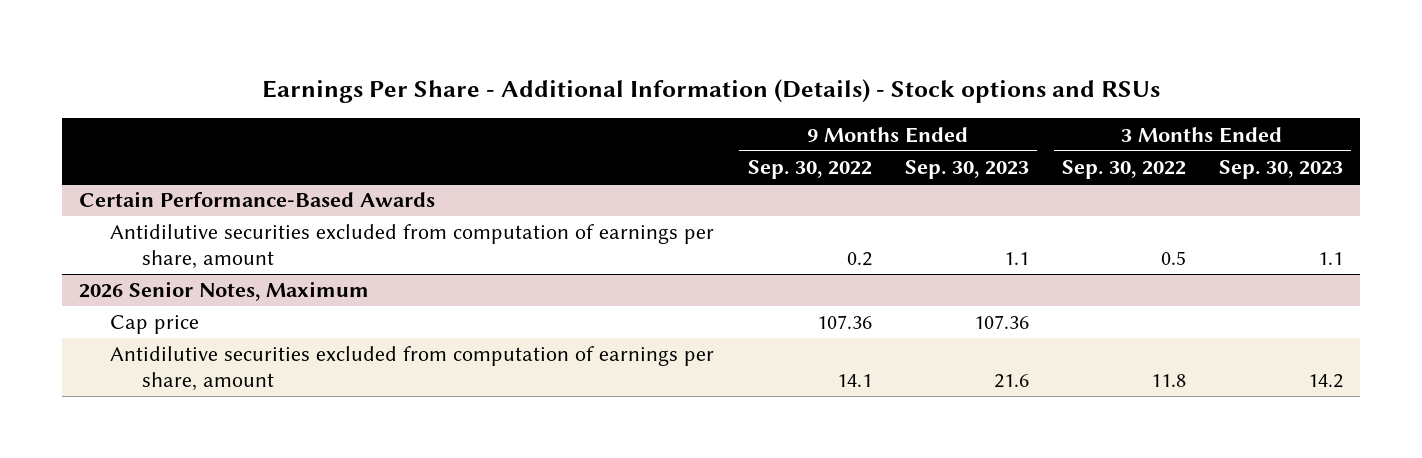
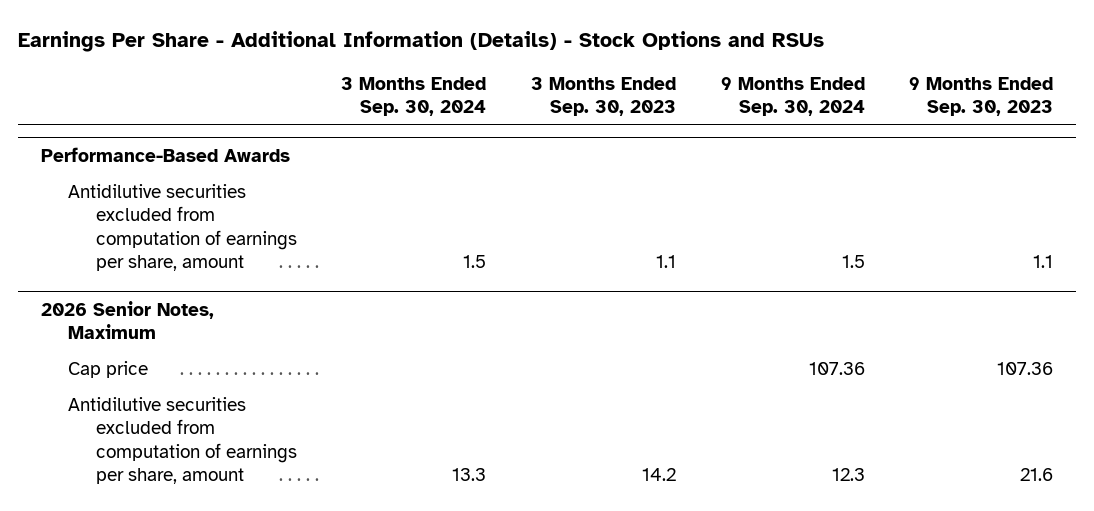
- Earnings Per Share - Additional Information (Details) - Stock options and RSUs
+ Earnings Per Share - Additional Information (Details) - Stock Options and RSUs
- | 9 Months Ended Sep. 30, 2022 | 9 Months Ended Sep. 30, 2023 | 3 Months Ended Sep. 30, 2022 | 3 Months Ended Sep. 30, 2023
+ | 3 Months Ended Sep. 30, 2024 | 3 Months Ended Sep. 30, 2023 | 9 Months Ended Sep. 30, 2024 | 9 Months Ended Sep. 30, 2023
- Certain Performance-Based Awards
+ Performance-Based Awards

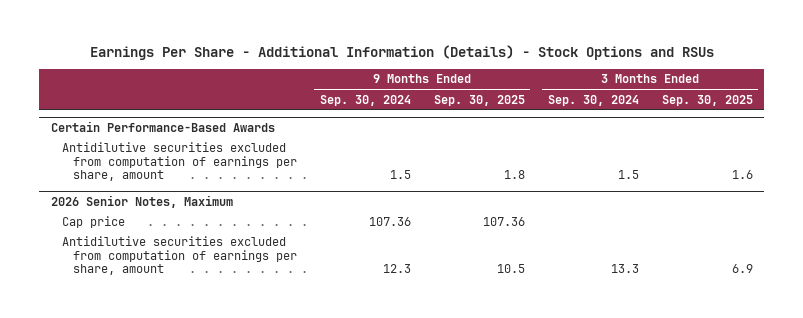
- | 3 Months Ended Sep. 30, 2024 | 3 Months Ended Sep. 30, 2023 | 9 Months Ended Sep. 30, 2024 | 9 Months Ended Sep. 30, 2023
+ | 9 Months Ended Sep. 30, 2024 | 9 Months Ended Sep. 30, 2025 | 3 Months Ended Sep. 30, 2024 | 3 Months Ended Sep. 30, 2025
- Performance-Based Awards
+ Certain Performance-Based Awards

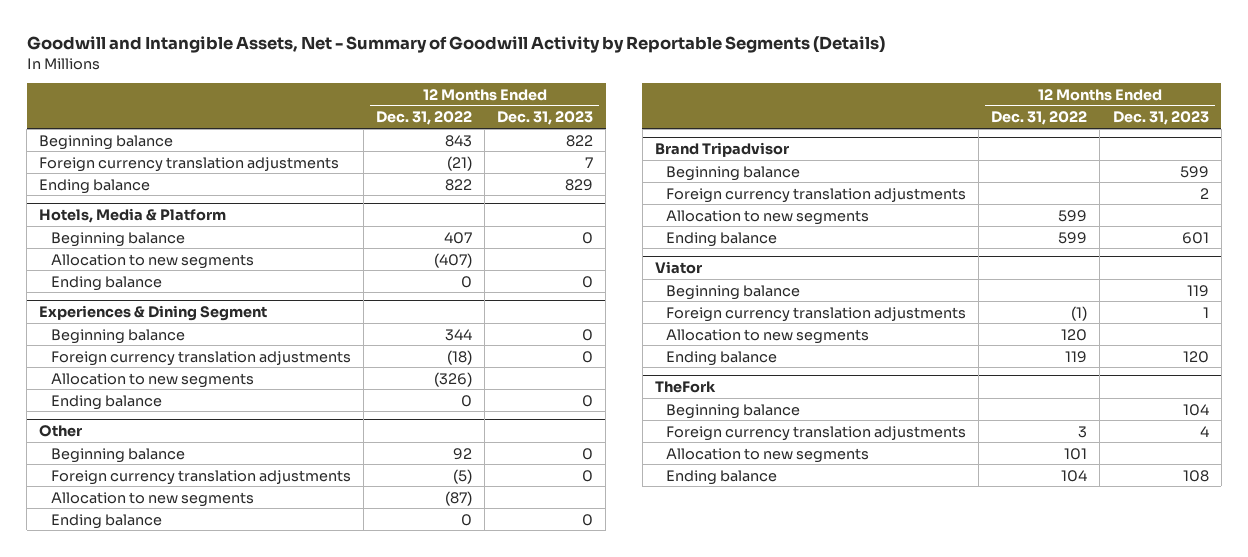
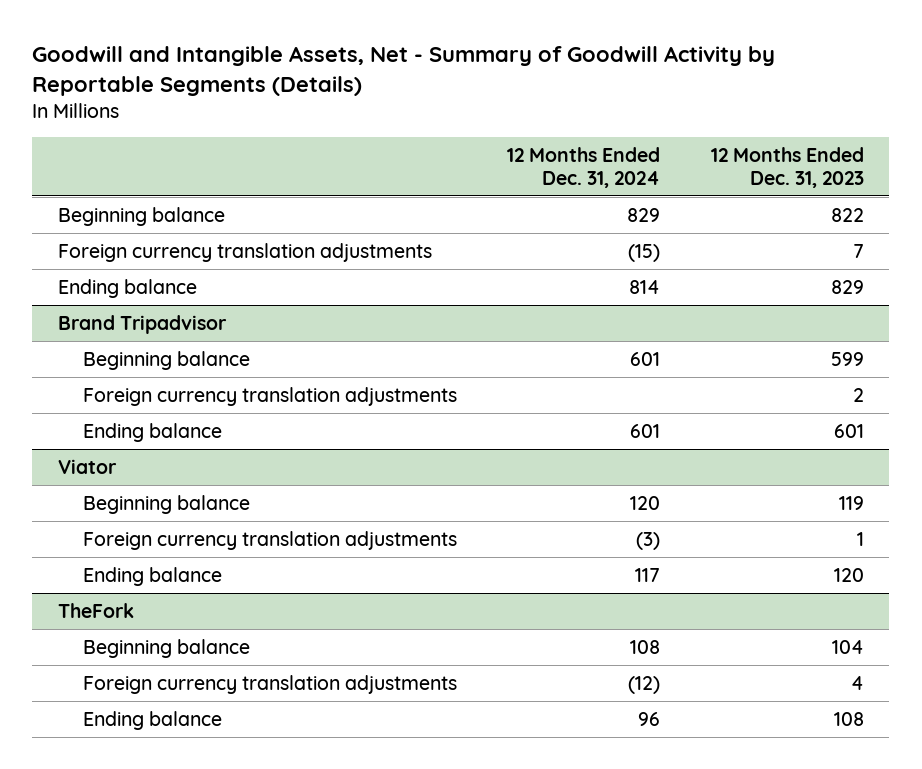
- | 12 Months Ended Dec. 31, 2022 | 12 Months Ended Dec. 31, 2023
+ | 12 Months Ended Dec. 31, 2024 | 12 Months Ended Dec. 31, 2023
- Hotels, Media & Platform
- Beginning balance | 407 | 0
- Allocation to new segments | (407) |
- Ending balance | 0 | 0
- Experiences & Dining Segment
- Beginning balance | 344 | 0
- Foreign currency translation adjustments | (18) | 0
- Allocation to new segments | (326) |
- Ending balance | 0 | 0
- Other
- Beginning balance | 92 | 0
- Foreign currency translation adjustments | (5) | 0
- Allocation to new segments | (87) |
- Ending balance | 0 | 0
@ Brand Tripadvisor
- Allocation to new segments | 599 |
@ Viator
- Allocation to new segments | 120 |
@ TheFork
- Allocation to new segments | 101 |

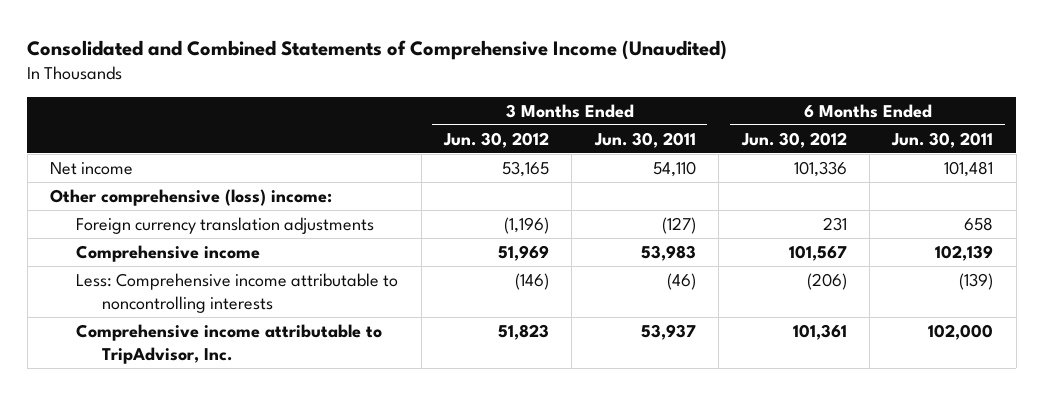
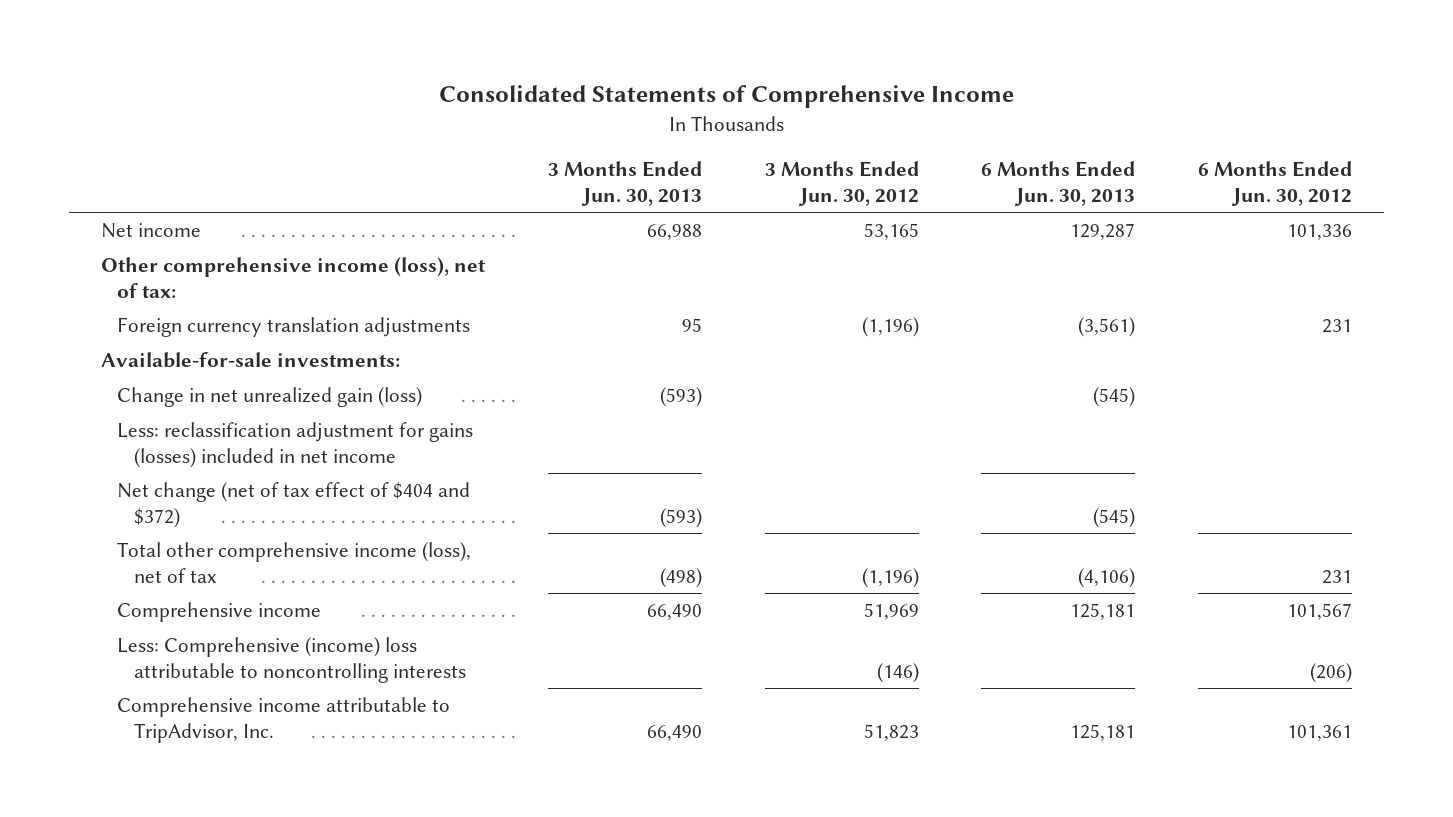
- Consolidated and Combined Statements of Comprehensive Income (Unaudited)
+ Consolidated Statements of Comprehensive Income
- | 3 Months Ended Jun. 30, 2012 | 3 Months Ended Jun. 30, 2011 | 6 Months Ended Jun. 30, 2012 | 6 Months Ended Jun. 30, 2011
+ | 3 Months Ended Jun. 30, 2013 | 3 Months Ended Jun. 30, 2012 | 6 Months Ended Jun. 30, 2013 | 6 Months Ended Jun. 30, 2012
- Other comprehensive (loss) income:
+ Other comprehensive income (loss), net of tax:
+ Available-for-sale investments:
+ Change in net unrealized gain (loss) | (593) | | (545) |
+ Less: reclassification adjustment for gains (losses) included in net income
+ Net change (net of tax effect of $404 and $372) | (593) | | (545) |
+ Total other comprehensive income (loss), net of tax | (498) | (1,196) | (4,106) | 231
- Less: Comprehensive income attributable to noncontrolling interests | (146) | (46) | (206) | (139)
+ Less: Comprehensive (income) loss attributable to noncontrolling interests | | (146) | | (206)

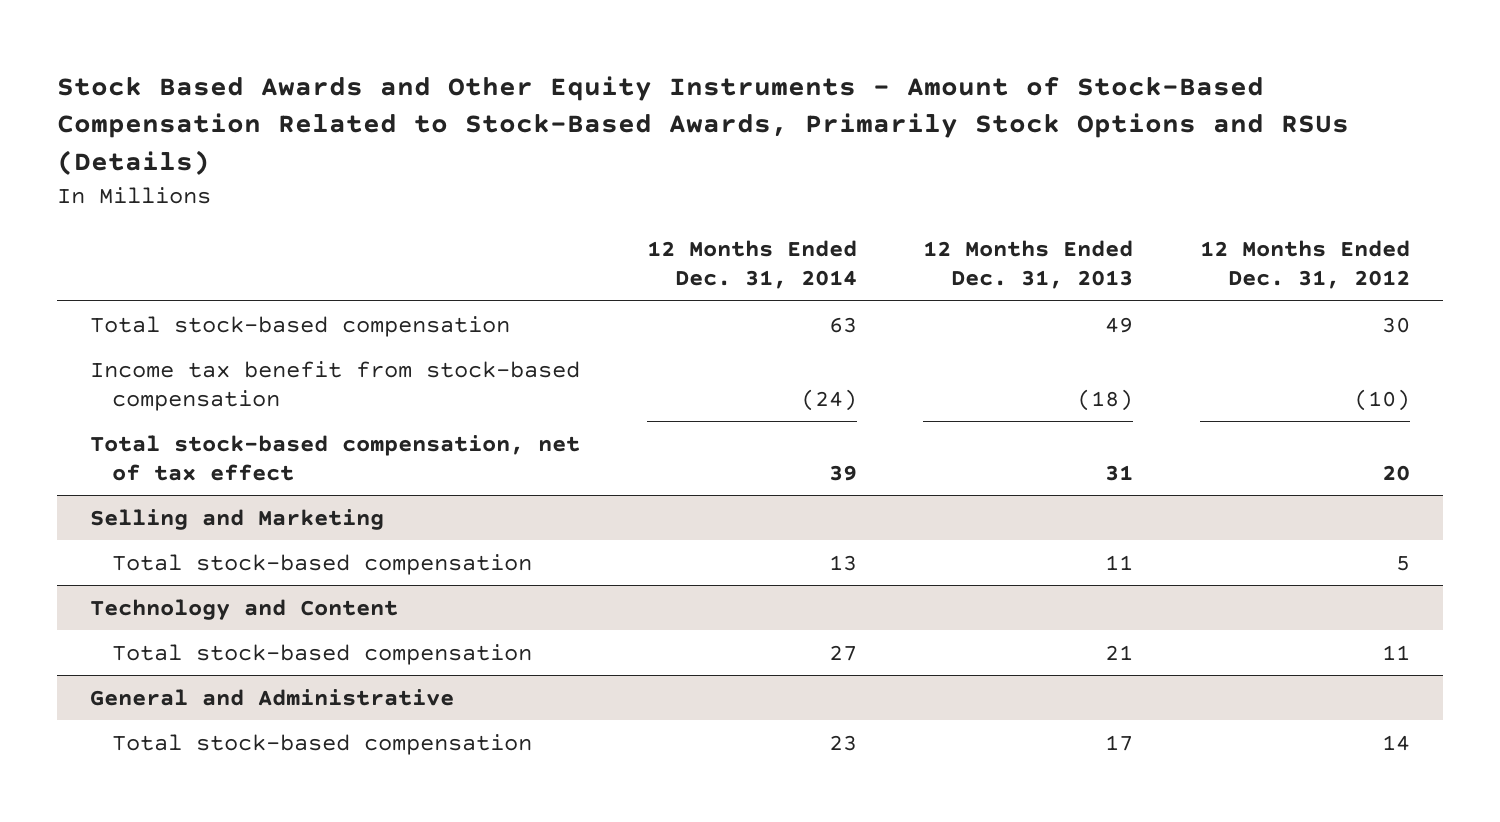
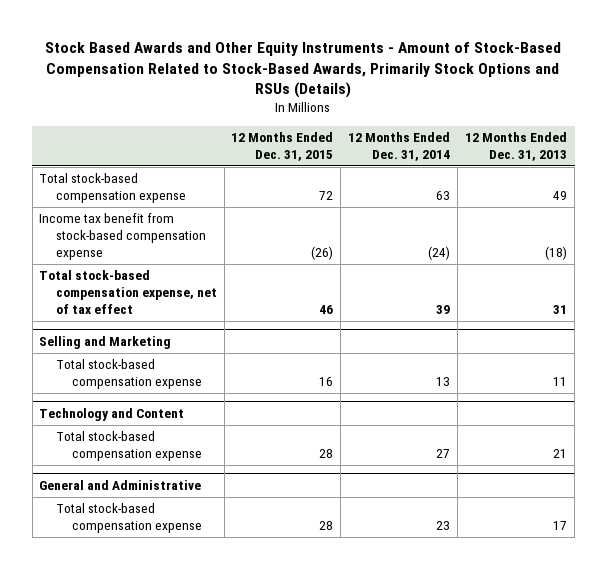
- | 12 Months Ended Dec. 31, 2014 | 12 Months Ended Dec. 31, 2013 | 12 Months Ended Dec. 31, 2012
+ | 12 Months Ended Dec. 31, 2015 | 12 Months Ended Dec. 31, 2014 | 12 Months Ended Dec. 31, 2013
- Total stock-based compensation | 63 | 49 | 30
- Income tax benefit from stock-based compensation | (24) | (18) | (10)
- Total stock-based compensation, net of tax effect | 39 | 31 | 20
+ Total stock-based compensation expense | 72 | 63 | 49
+ Income tax benefit from stock-based compensation expense | (26) | (24) | (18)
+ Total stock-based compensation expense, net of tax effect | 46 | 39 | 31
@ Selling and Marketing
- Total stock-based compensation | 13 | 11 | 5
+ Total stock-based compensation expense | 16 | 13 | 11
@ Technology and Content
- Total stock-based compensation | 27 | 21 | 11
+ Total stock-based compensation expense | 28 | 27 | 21
@ General and Administrative
- Total stock-based compensation | 23 | 17 | 14
+ Total stock-based compensation expense | 28 | 23 | 17

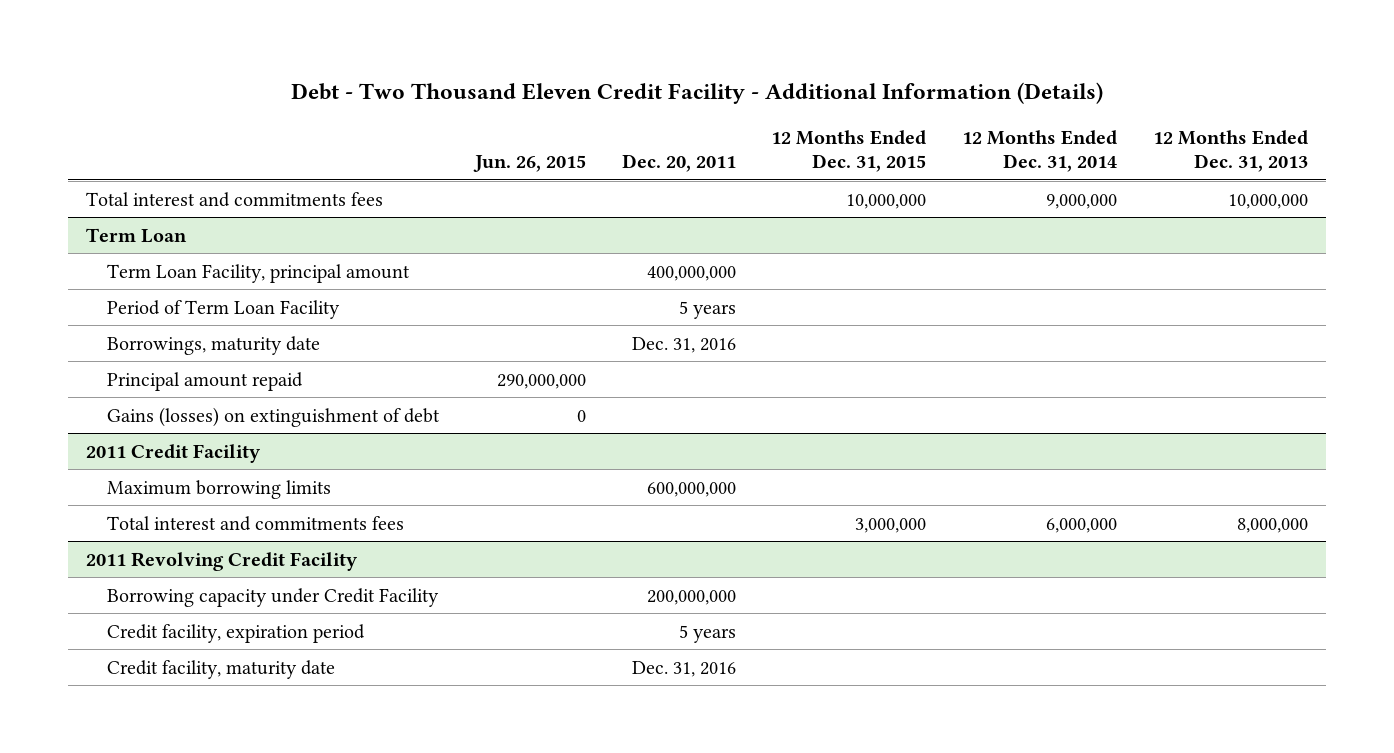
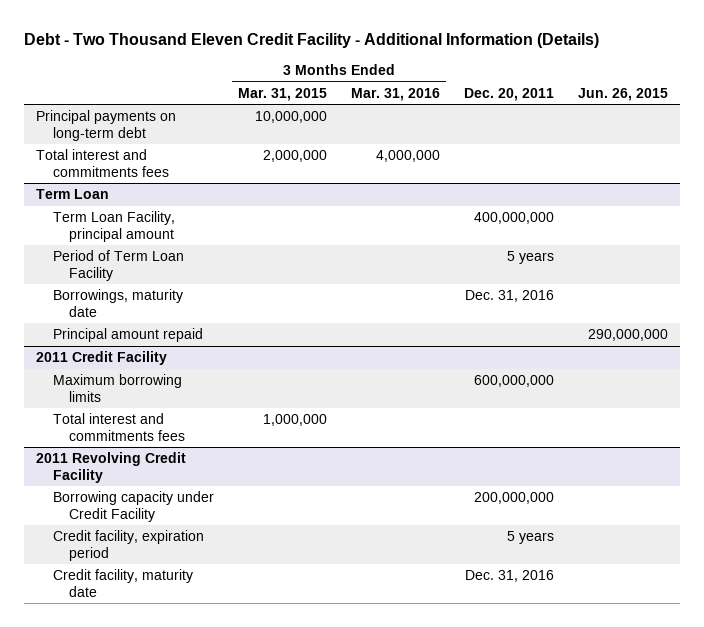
- | Jun. 26, 2015 | Dec. 20, 2011 | 12 Months Ended Dec. 31, 2015 | 12 Months Ended Dec. 31, 2014 | 12 Months Ended Dec. 31, 2013
+ | 3 Months Ended Mar. 31, 2015 | 3 Months Ended Mar. 31, 2016 | Dec. 20, 2011 | Jun. 26, 2015
+ Principal payments on long-term debt | 10,000,000 | | |
@ Term Loan
- Gains (losses) on extinguishment of debt | 0 | | | |

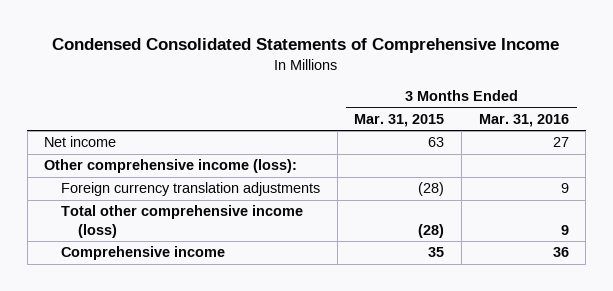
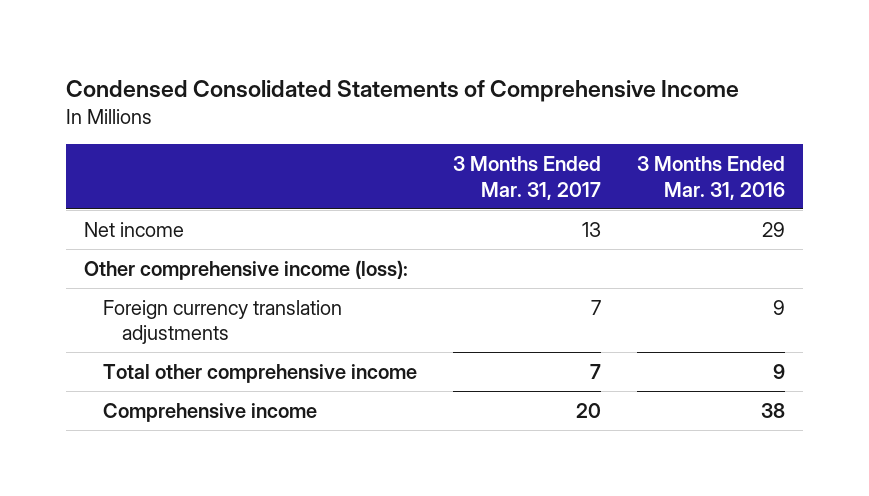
- | 3 Months Ended Mar. 31, 2015 | 3 Months Ended Mar. 31, 2016
+ | 3 Months Ended Mar. 31, 2017 | 3 Months Ended Mar. 31, 2016
- Net income | 63 | 27
+ Net income | 13 | 29
- Total other comprehensive income (loss) | (28) | 9
- Comprehensive income | 35 | 36
+ Total other comprehensive income | 7 | 9
+ Comprehensive income | 20 | 38

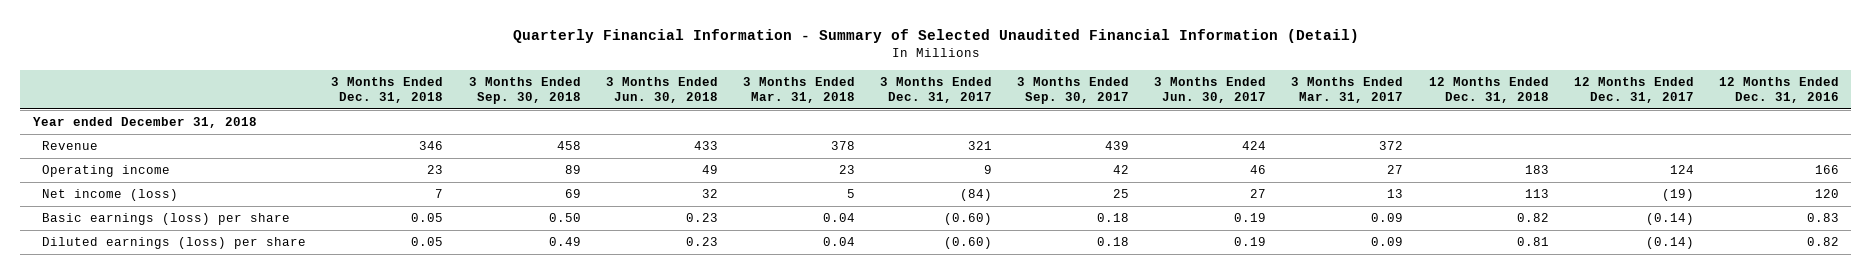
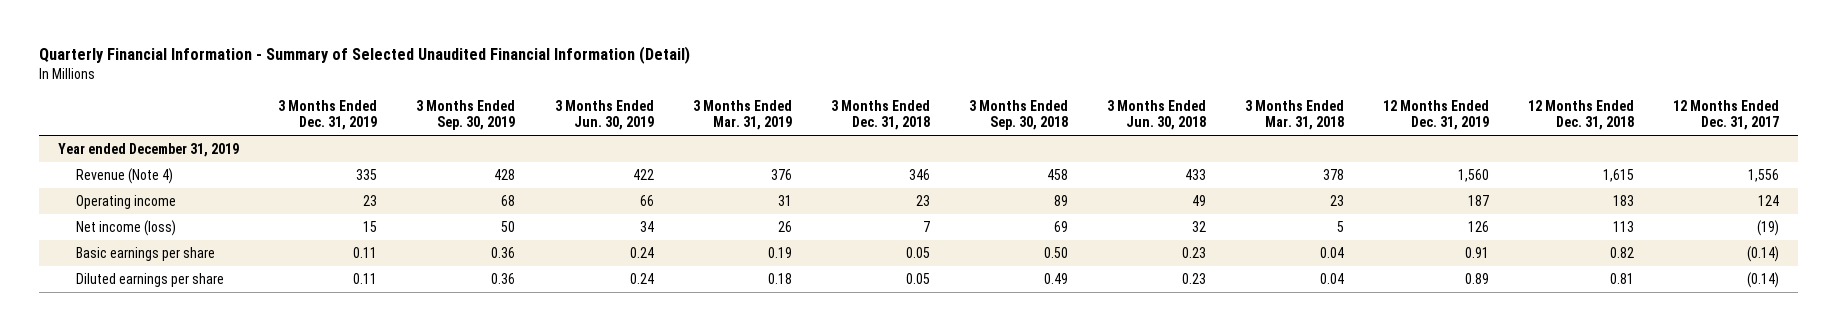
- | 3 Months Ended Dec. 31, 2018 | 3 Months Ended Sep. 30, 2018 | 3 Months Ended Jun. 30, 2018 | 3 Months Ended Mar. 31, 2018 | 3 Months Ended Dec. 31, 2017 | 3 Months Ended Sep. 30, 2017 | 3 Months Ended Jun. 30, 2017 | 3 Months Ended Mar. 31, 2017 | 12 Months Ended Dec. 31, 2018 | 12 Months Ended Dec. 31, 2017 | 12 Months Ended Dec. 31, 2016
+ | 3 Months Ended Dec. 31, 2019 | 3 Months Ended Sep. 30, 2019 | 3 Months Ended Jun. 30, 2019 | 3 Months Ended Mar. 31, 2019 | 3 Months Ended Dec. 31, 2018 | 3 Months Ended Sep. 30, 2018 | 3 Months Ended Jun. 30, 2018 | 3 Months Ended Mar. 31, 2018 | 12 Months Ended Dec. 31, 2019 | 12 Months Ended Dec. 31, 2018 | 12 Months Ended Dec. 31, 2017
- Year ended December 31, 2018
- Revenue | 346 | 458 | 433 | 378 | 321 | 439 | 424 | 372 | | |
+ Year ended December 31, 2019
+ Revenue (Note 4) | 335 | 428 | 422 | 376 | 346 | 458 | 433 | 378 | 1,560 | 1,615 | 1,556
- Basic earnings (loss) per share | 0.05 | 0.50 | 0.23 | 0.04 | (0.60) | 0.18 | 0.19 | 0.09 | 0.82 | (0.14) | 0.83
- Diluted earnings (loss) per share | 0.05 | 0.49 | 0.23 | 0.04 | (0.60) | 0.18 | 0.19 | 0.09 | 0.81 | (0.14) | 0.82
+ Basic earnings per share | 0.11 | 0.36 | 0.24 | 0.19 | 0.05 | 0.50 | 0.23 | 0.04 | 0.91 | 0.82 | (0.14)
+ Diluted earnings per share | 0.11 | 0.36 | 0.24 | 0.18 | 0.05 | 0.49 | 0.23 | 0.04 | 0.89 | 0.81 | (0.14)

